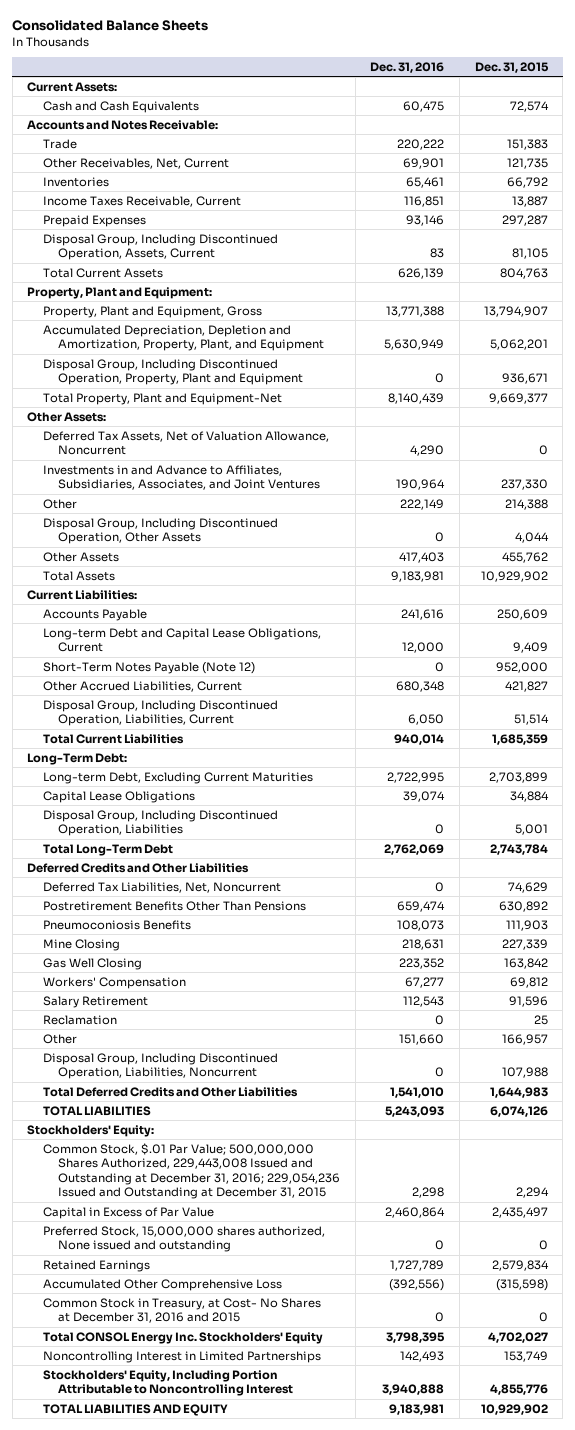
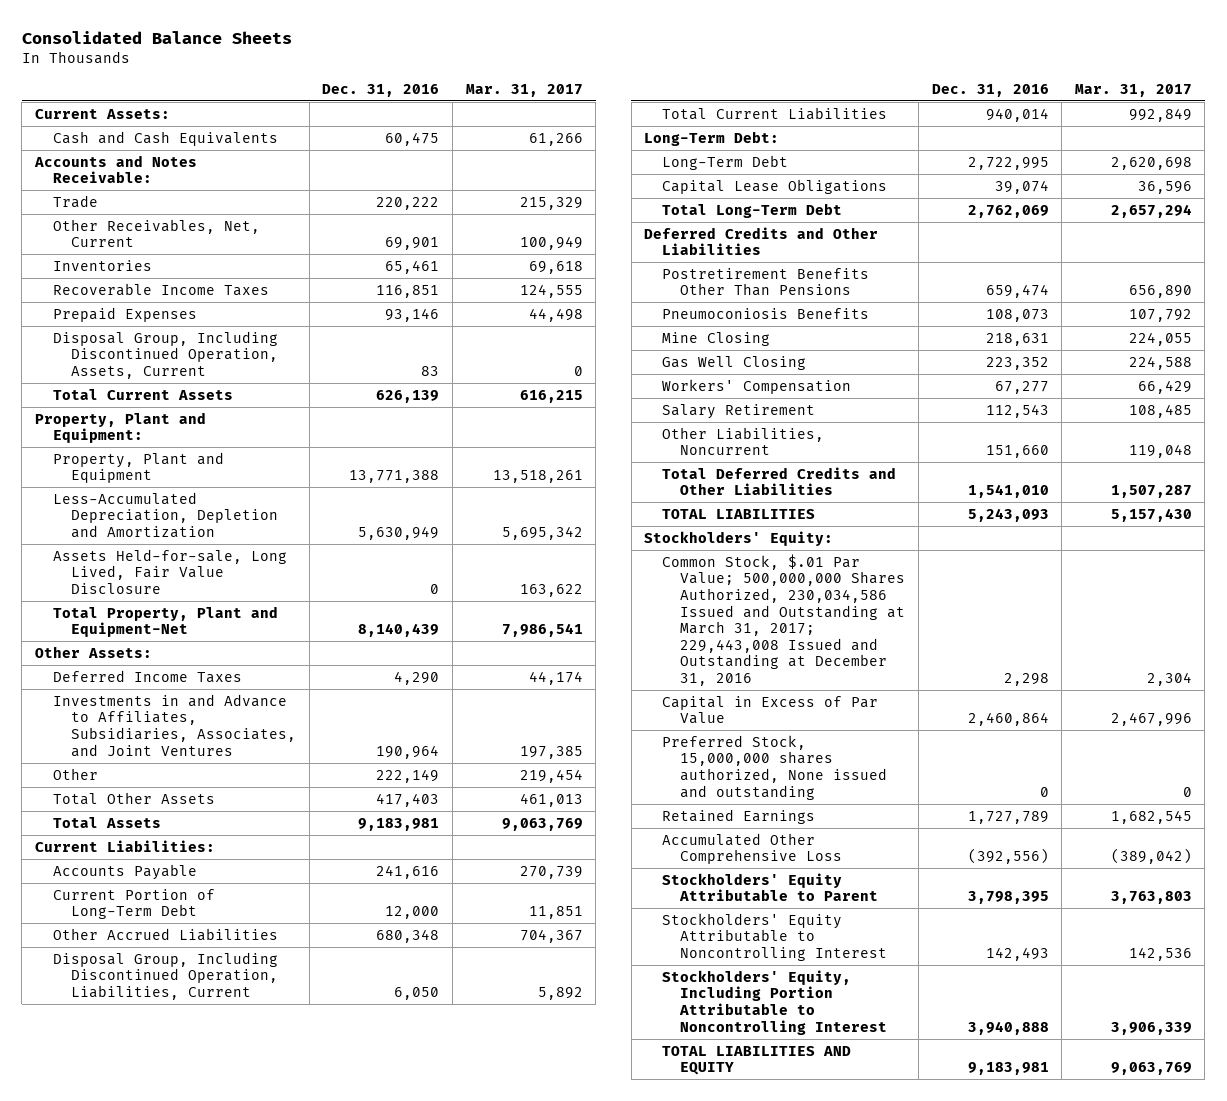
- | Dec. 31, 2016 | Dec. 31, 2015
+ | Dec. 31, 2016 | Mar. 31, 2017
- Income Taxes Receivable, Current | 116,851 | 13,887
+ Recoverable Income Taxes | 116,851 | 124,555
- Property, Plant and Equipment, Gross | 13,771,388 | 13,794,907
- Accumulated Depreciation, Depletion and Amortization, Property, Plant, and Equipment | 5,630,949 | 5,062,201
- Disposal Group, Including Discontinued Operation, Property, Plant and Equipment | 0 | 936,671
+ Property, Plant and Equipment | 13,771,388 | 13,518,261
+ Less-Accumulated Depreciation, Depletion and Amortization | 5,630,949 | 5,695,342
+ Assets Held-for-sale, Long Lived, Fair Value Disclosure | 0 | 163,622
- Deferred Tax Assets, Net of Valuation Allowance, Noncurrent | 4,290 | 0
+ Deferred Income Taxes | 4,290 | 44,174
- Disposal Group, Including Discontinued Operation, Other Assets | 0 | 4,044
- Other Assets | 417,403 | 455,762
+ Total Other Assets | 417,403 | 461,013
- Long-term Debt and Capital Lease Obligations, Current | 12,000 | 9,409
- Short-Term Notes Payable (Note 12) | 0 | 952,000
- Other Accrued Liabilities, Current | 680,348 | 421,827
+ Current Portion of Long-Term Debt | 12,000 | 11,851
+ Other Accrued Liabilities | 680,348 | 704,367
- Long-term Debt, Excluding Current Maturities | 2,722,995 | 2,703,899
+ Long-Term Debt | 2,722,995 | 2,620,698
- Disposal Group, Including Discontinued Operation, Liabilities | 0 | 5,001
- Deferred Tax Liabilities, Net, Noncurrent | 0 | 74,629
- Reclamation | 0 | 25
- Other | 151,660 | 166,957
- Disposal Group, Including Discontinued Operation, Liabilities, Noncurrent | 0 | 107,988
+ Other Liabilities, Noncurrent | 151,660 | 119,048
- Common Stock, $.01 Par Value; 500,000,000 Shares Authorized, 229,443,008 Issued and Outstanding at December 31, 2016; 229,054,236 Issued and Outstanding at December 31, 2015 | 2,298 | 2,294
+ Common Stock, $.01 Par Value; 500,000,000 Shares Authorized, 230,034,586 Issued and Outstanding at March 31, 2017; 229,443,008 Issued and Outstanding at December 31, 2016 | 2,298 | 2,304
- Common Stock in Treasury, at Cost- No Shares at December 31, 2016 and 2015 | 0 | 0
- Total CONSOL Energy Inc. Stockholders' Equity | 3,798,395 | 4,702,027
- Noncontrolling Interest in Limited Partnerships | 142,493 | 153,749
+ Stockholders' Equity Attributable to Parent | 3,798,395 | 3,763,803
+ Stockholders' Equity Attributable to Noncontrolling Interest | 142,493 | 142,536

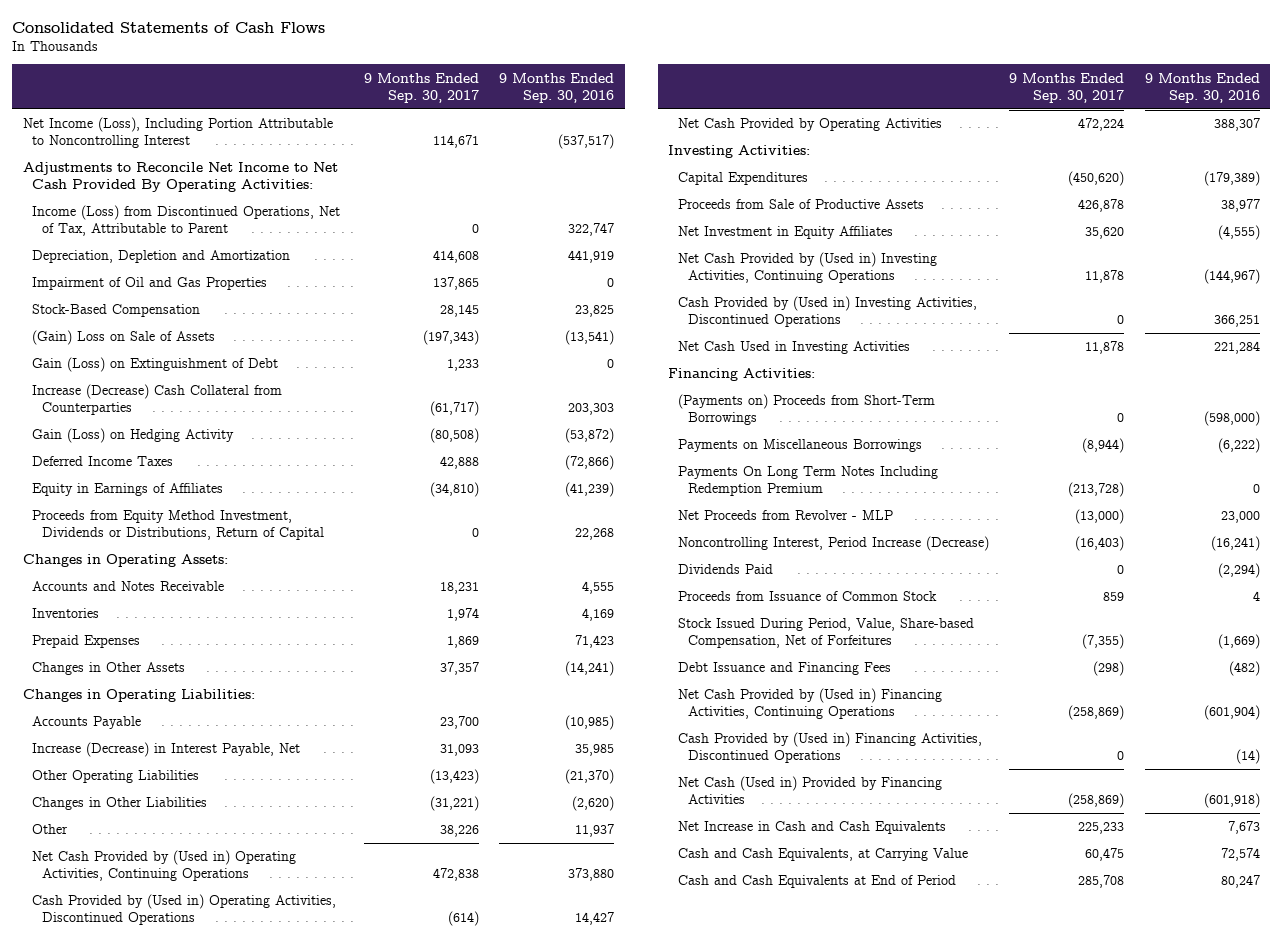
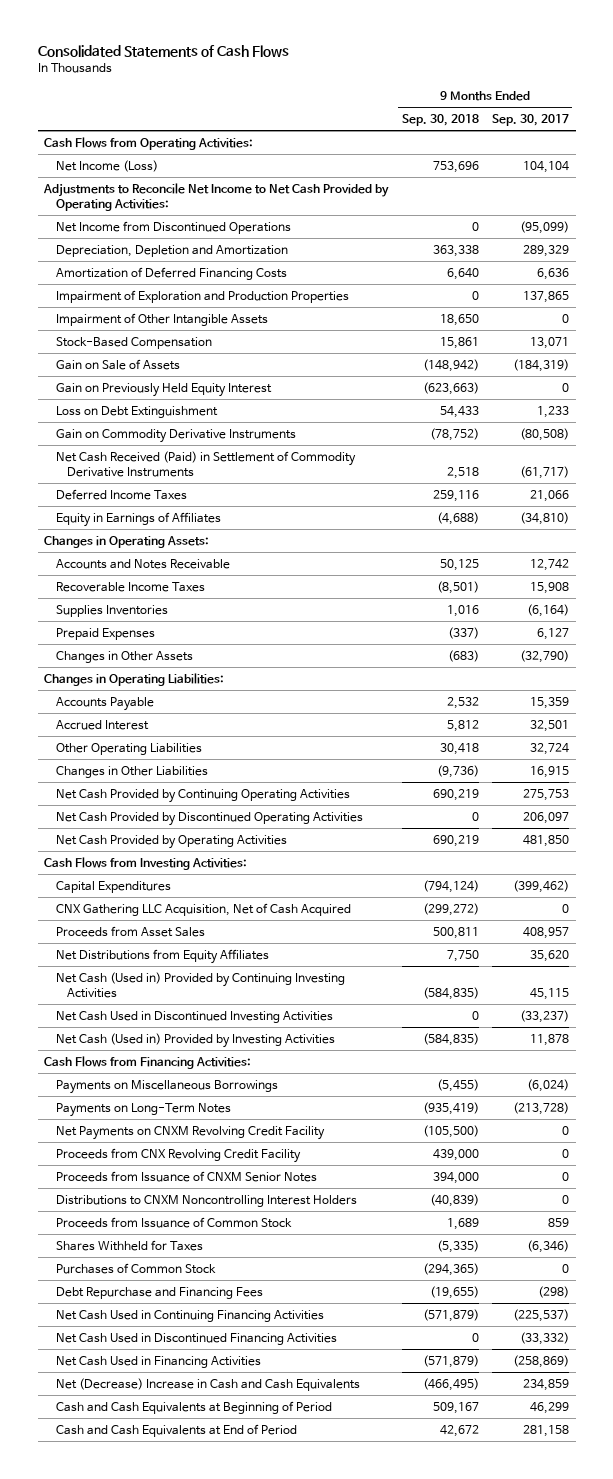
- | 9 Months Ended Sep. 30, 2017 | 9 Months Ended Sep. 30, 2016
+ | 9 Months Ended Sep. 30, 2018 | 9 Months Ended Sep. 30, 2017
- Net Income (Loss), Including Portion Attributable to Noncontrolling Interest | 114,671 | (537,517)
- Adjustments to Reconcile Net Income to Net Cash Provided By Operating Activities:
- Income (Loss) from Discontinued Operations, Net of Tax, Attributable to Parent | 0 | 322,747
- Depreciation, Depletion and Amortization | 414,608 | 441,919
- Impairment of Oil and Gas Properties | 137,865 | 0
- Stock-Based Compensation | 28,145 | 23,825
- (Gain) Loss on Sale of Assets | (197,343) | (13,541)
- Gain (Loss) on Extinguishment of Debt | 1,233 | 0
- Increase (Decrease) Cash Collateral from Counterparties | (61,717) | 203,303
- Gain (Loss) on Hedging Activity | (80,508) | (53,872)
- Deferred Income Taxes | 42,888 | (72,866)
+ Cash Flows from Operating Activities:
+ Net Income (Loss) | 753,696 | 104,104
+ Adjustments to Reconcile Net Income to Net Cash Provided by Operating Activities:
+ Net Income from Discontinued Operations | 0 | (95,099)
+ Depreciation, Depletion and Amortization | 363,338 | 289,329
+ Amortization of Deferred Financing Costs | 6,640 | 6,636
+ Impairment of Exploration and Production Properties | 0 | 137,865
+ Impairment of Other Intangible Assets | 18,650 | 0
+ Stock-Based Compensation | 15,861 | 13,071
+ Gain on Sale of Assets | (148,942) | (184,319)
+ Gain on Previously Held Equity Interest | (623,663) | 0
+ Loss on Debt Extinguishment | 54,433 | 1,233
+ Gain on Commodity Derivative Instruments | (78,752) | (80,508)
+ Net Cash Received (Paid) in Settlement of Commodity Derivative Instruments | 2,518 | (61,717)
+ Deferred Income Taxes | 259,116 | 21,066
- Proceeds from Equity Method Investment, Dividends or Distributions, Return of Capital | 0 | 22,268
- Accounts and Notes Receivable | 18,231 | 4,555
- Inventories | 1,974 | 4,169
- Prepaid Expenses | 1,869 | 71,423
- Changes in Other Assets | 37,357 | (14,241)
+ Accounts and Notes Receivable | 50,125 | 12,742
+ Recoverable Income Taxes | (8,501) | 15,908
+ Supplies Inventories | 1,016 | (6,164)
+ Prepaid Expenses | (337) | 6,127
+ Changes in Other Assets | (683) | (32,790)
- Accounts Payable | 23,700 | (10,985)
- Increase (Decrease) in Interest Payable, Net | 31,093 | 35,985
- Other Operating Liabilities | (13,423) | (21,370)
- Changes in Other Liabilities | (31,221) | (2,620)
- Other | 38,226 | 11,937
- Net Cash Provided by (Used in) Operating Activities, Continuing Operations | 472,838 | 373,880
- Cash Provided by (Used in) Operating Activities, Discontinued Operations | (614) | 14,427
- Net Cash Provided by Operating Activities | 472,224 | 388,307
- Investing Activities:
- Capital Expenditures | (450,620) | (179,389)
- Proceeds from Sale of Productive Assets | 426,878 | 38,977
- Net Investment in Equity Affiliates | 35,620 | (4,555)
- Net Cash Provided by (Used in) Investing Activities, Continuing Operations | 11,878 | (144,967)
- Cash Provided by (Used in) Investing Activities, Discontinued Operations | 0 | 366,251
- Net Cash Used in Investing Activities | 11,878 | 221,284
- Financing Activities:
- (Payments on) Proceeds from Short-Term Borrowings | 0 | (598,000)
- Payments on Miscellaneous Borrowings | (8,944) | (6,222)
- Payments On Long Term Notes Including Redemption Premium | (213,728) | 0
- Net Proceeds from Revolver - MLP | (13,000) | 23,000
- Noncontrolling Interest, Period Increase (Decrease) | (16,403) | (16,241)
- Dividends Paid | 0 | (2,294)
+ Accounts Payable | 2,532 | 15,359
+ Accrued Interest | 5,812 | 32,501
+ Other Operating Liabilities | 30,418 | 32,724
+ Changes in Other Liabilities | (9,736) | 16,915
+ Net Cash Provided by Continuing Operating Activities | 690,219 | 275,753
+ Net Cash Provided by Discontinued Operating Activities | 0 | 206,097
+ Net Cash Provided by Operating Activities | 690,219 | 481,850
+ Cash Flows from Investing Activities:
+ Capital Expenditures | (794,124) | (399,462)
+ CNX Gathering LLC Acquisition, Net of Cash Acquired | (299,272) | 0
+ Proceeds from Asset Sales | 500,811 | 408,957
+ Net Distributions from Equity Affiliates | 7,750 | 35,620
+ Net Cash (Used in) Provided by Continuing Investing Activities | (584,835) | 45,115
+ Net Cash Used in Discontinued Investing Activities | 0 | (33,237)
+ Net Cash (Used in) Provided by Investing Activities | (584,835) | 11,878
+ Cash Flows from Financing Activities:
+ Payments on Miscellaneous Borrowings | (5,455) | (6,024)
+ Payments on Long-Term Notes | (935,419) | (213,728)
+ Net Payments on CNXM Revolving Credit Facility | (105,500) | 0
+ Proceeds from CNX Revolving Credit Facility | 439,000 | 0
+ Proceeds from Issuance of CNXM Senior Notes | 394,000 | 0
+ Distributions to CNXM Noncontrolling Interest Holders | (40,839) | 0
- Stock Issued During Period, Value, Share-based Compensation, Net of Forfeitures | (7,355) | (1,669)
- Debt Issuance and Financing Fees | (298) | (482)
- Net Cash Provided by (Used in) Financing Activities, Continuing Operations | (258,869) | (601,904)
- Cash Provided by (Used in) Financing Activities, Discontinued Operations | 0 | (14)
- Net Cash (Used in) Provided by Financing Activities | (258,869) | (601,918)
- Net Increase in Cash and Cash Equivalents | 225,233 | 7,673
- Cash and Cash Equivalents, at Carrying Value | 60,475 | 72,574
- Cash and Cash Equivalents at End of Period | 285,708 | 80,247
+ Shares Withheld for Taxes | (5,335) | (6,346)
+ Purchases of Common Stock | (294,365) | 0
+ Debt Repurchase and Financing Fees | (19,655) | (298)
+ Net Cash Used in Continuing Financing Activities | (571,879) | (225,537)
+ Net Cash Used in Discontinued Financing Activities | 0 | (33,332)
+ Net Cash Used in Financing Activities | (571,879) | (258,869)
+ Net (Decrease) Increase in Cash and Cash Equivalents | (466,495) | 234,859
+ Cash and Cash Equivalents at Beginning of Period | 509,167 | 46,299
+ Cash and Cash Equivalents at End of Period | 42,672 | 281,158

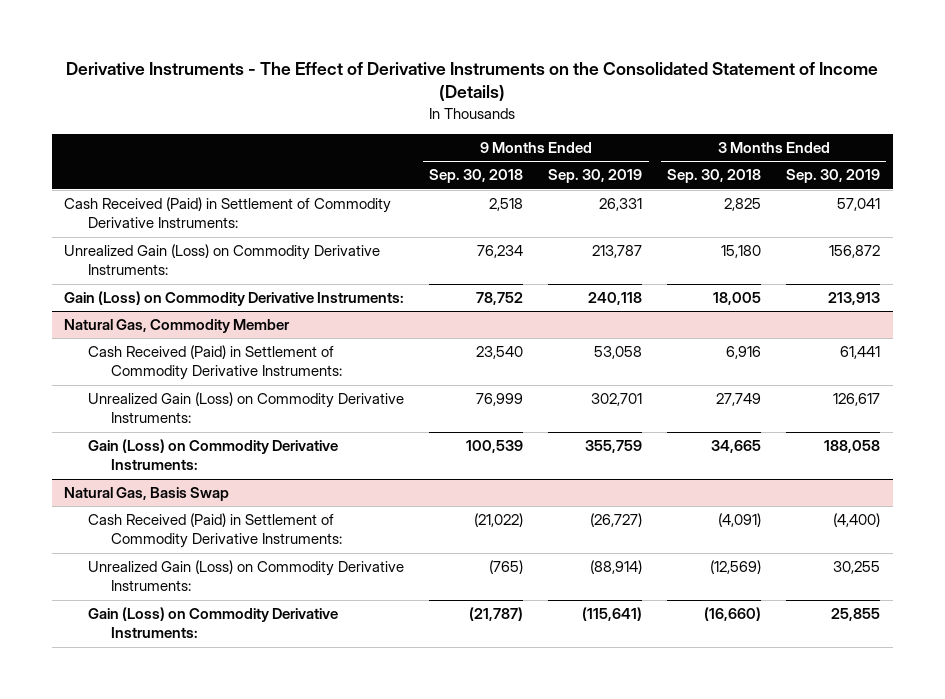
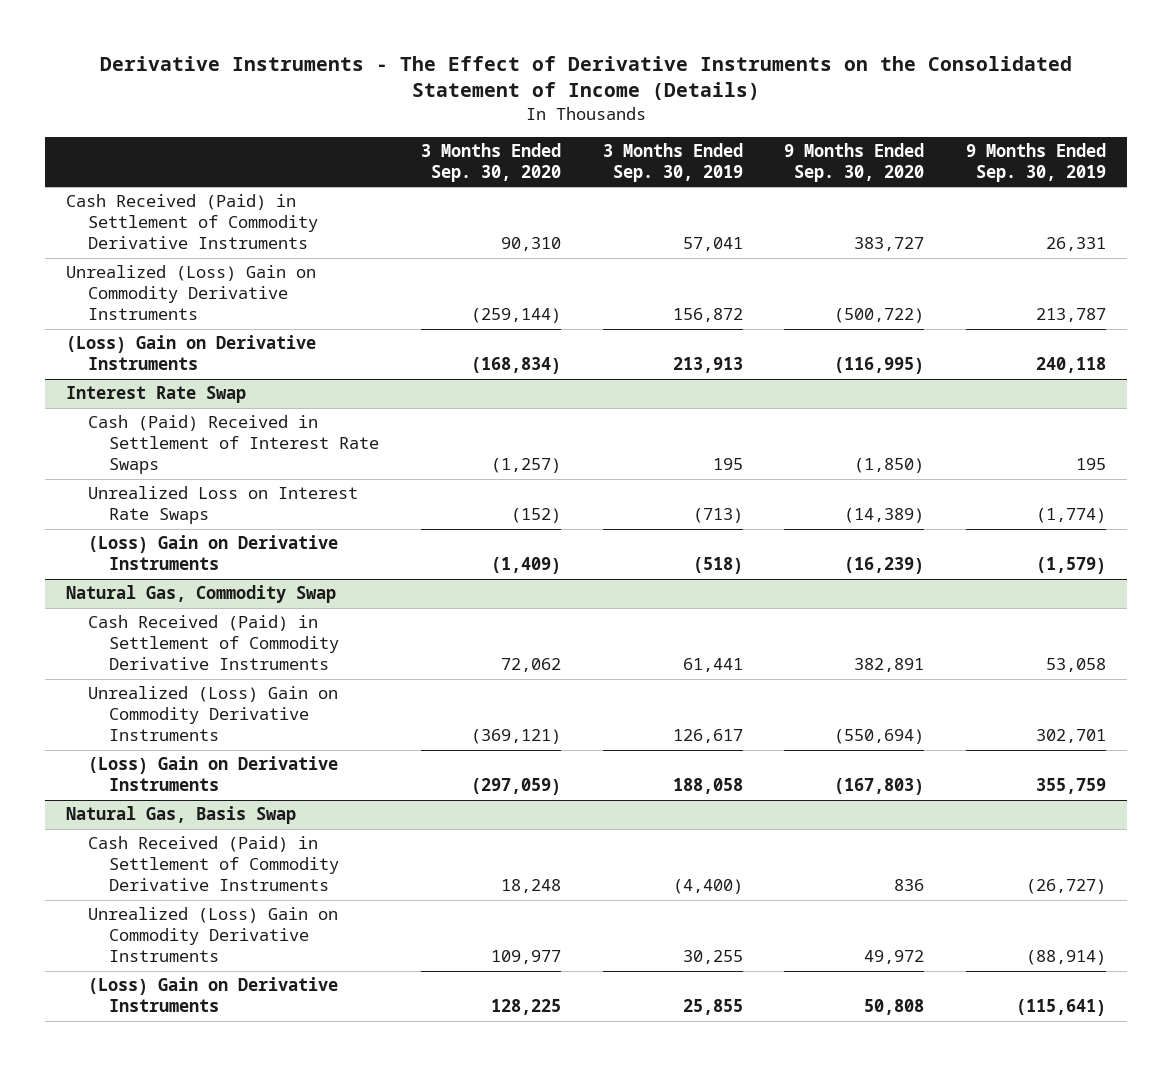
- | 9 Months Ended Sep. 30, 2018 | 9 Months Ended Sep. 30, 2019 | 3 Months Ended Sep. 30, 2018 | 3 Months Ended Sep. 30, 2019
+ | 3 Months Ended Sep. 30, 2020 | 3 Months Ended Sep. 30, 2019 | 9 Months Ended Sep. 30, 2020 | 9 Months Ended Sep. 30, 2019
- Cash Received (Paid) in Settlement of Commodity Derivative Instruments: | 2,518 | 26,331 | 2,825 | 57,041
- Unrealized Gain (Loss) on Commodity Derivative Instruments: | 76,234 | 213,787 | 15,180 | 156,872
- Gain (Loss) on Commodity Derivative Instruments: | 78,752 | 240,118 | 18,005 | 213,913
- Natural Gas, Commodity Member
- Cash Received (Paid) in Settlement of Commodity Derivative Instruments: | 23,540 | 53,058 | 6,916 | 61,441
- Unrealized Gain (Loss) on Commodity Derivative Instruments: | 76,999 | 302,701 | 27,749 | 126,617
- Gain (Loss) on Commodity Derivative Instruments: | 100,539 | 355,759 | 34,665 | 188,058
+ Cash Received (Paid) in Settlement of Commodity Derivative Instruments | 90,310 | 57,041 | 383,727 | 26,331
+ Unrealized (Loss) Gain on Commodity Derivative Instruments | (259,144) | 156,872 | (500,722) | 213,787
+ (Loss) Gain on Derivative Instruments | (168,834) | 213,913 | (116,995) | 240,118
+ Interest Rate Swap
+ Cash (Paid) Received in Settlement of Interest Rate Swaps | (1,257) | 195 | (1,850) | 195
+ Unrealized Loss on Interest Rate Swaps | (152) | (713) | (14,389) | (1,774)
+ (Loss) Gain on Derivative Instruments | (1,409) | (518) | (16,239) | (1,579)
+ Natural Gas, Commodity Swap
+ Cash Received (Paid) in Settlement of Commodity Derivative Instruments | 72,062 | 61,441 | 382,891 | 53,058
+ Unrealized (Loss) Gain on Commodity Derivative Instruments | (369,121) | 126,617 | (550,694) | 302,701
+ (Loss) Gain on Derivative Instruments | (297,059) | 188,058 | (167,803) | 355,759
@ Natural Gas, Basis Swap
- Cash Received (Paid) in Settlement of Commodity Derivative Instruments: | (21,022) | (26,727) | (4,091) | (4,400)
- Unrealized Gain (Loss) on Commodity Derivative Instruments: | (765) | (88,914) | (12,569) | 30,255
- Gain (Loss) on Commodity Derivative Instruments: | (21,787) | (115,641) | (16,660) | 25,855
+ Cash Received (Paid) in Settlement of Commodity Derivative Instruments | 18,248 | (4,400) | 836 | (26,727)
+ Unrealized (Loss) Gain on Commodity Derivative Instruments | 109,977 | 30,255 | 49,972 | (88,914)
+ (Loss) Gain on Derivative Instruments | 128,225 | 25,855 | 50,808 | (115,641)

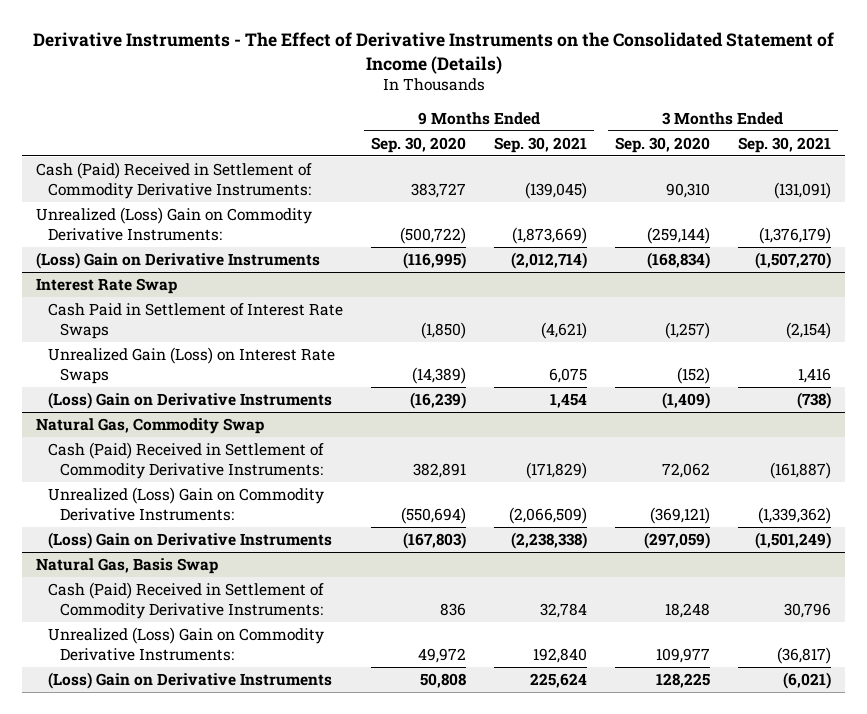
- | 3 Months Ended Sep. 30, 2020 | 3 Months Ended Sep. 30, 2019 | 9 Months Ended Sep. 30, 2020 | 9 Months Ended Sep. 30, 2019
+ | 9 Months Ended Sep. 30, 2020 | 9 Months Ended Sep. 30, 2021 | 3 Months Ended Sep. 30, 2020 | 3 Months Ended Sep. 30, 2021
- Cash Received (Paid) in Settlement of Commodity Derivative Instruments | 90,310 | 57,041 | 383,727 | 26,331
- Unrealized (Loss) Gain on Commodity Derivative Instruments | (259,144) | 156,872 | (500,722) | 213,787
+ Cash (Paid) Received in Settlement of Commodity Derivative Instruments: | 383,727 | (139,045) | 90,310 | (131,091)
+ Unrealized (Loss) Gain on Commodity Derivative Instruments: | (500,722) | (1,873,669) | (259,144) | (1,376,179)
@ Interest Rate Swap
- Cash (Paid) Received in Settlement of Interest Rate Swaps | (1,257) | 195 | (1,850) | 195
- Unrealized Loss on Interest Rate Swaps | (152) | (713) | (14,389) | (1,774)
+ Cash Paid in Settlement of Interest Rate Swaps | (1,850) | (4,621) | (1,257) | (2,154)
+ Unrealized Gain (Loss) on Interest Rate Swaps | (14,389) | 6,075 | (152) | 1,416
@ Natural Gas, Commodity Swap
- Cash Received (Paid) in Settlement of Commodity Derivative Instruments | 72,062 | 61,441 | 382,891 | 53,058
- Unrealized (Loss) Gain on Commodity Derivative Instruments | (369,121) | 126,617 | (550,694) | 302,701
+ Cash (Paid) Received in Settlement of Commodity Derivative Instruments: | 382,891 | (171,829) | 72,062 | (161,887)
+ Unrealized (Loss) Gain on Commodity Derivative Instruments: | (550,694) | (2,066,509) | (369,121) | (1,339,362)
@ Natural Gas, Basis Swap
- Cash Received (Paid) in Settlement of Commodity Derivative Instruments | 18,248 | (4,400) | 836 | (26,727)
- Unrealized (Loss) Gain on Commodity Derivative Instruments | 109,977 | 30,255 | 49,972 | (88,914)
+ Cash (Paid) Received in Settlement of Commodity Derivative Instruments: | 836 | 32,784 | 18,248 | 30,796
+ Unrealized (Loss) Gain on Commodity Derivative Instruments: | 49,972 | 192,840 | 109,977 | (36,817)

